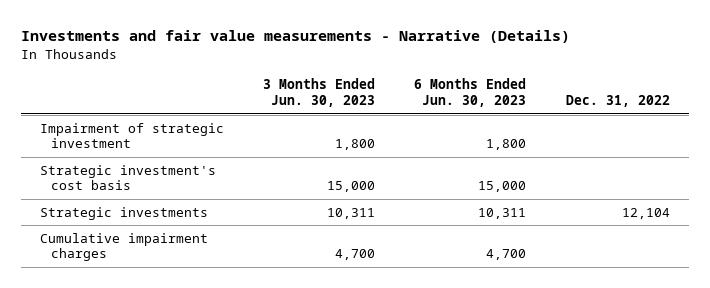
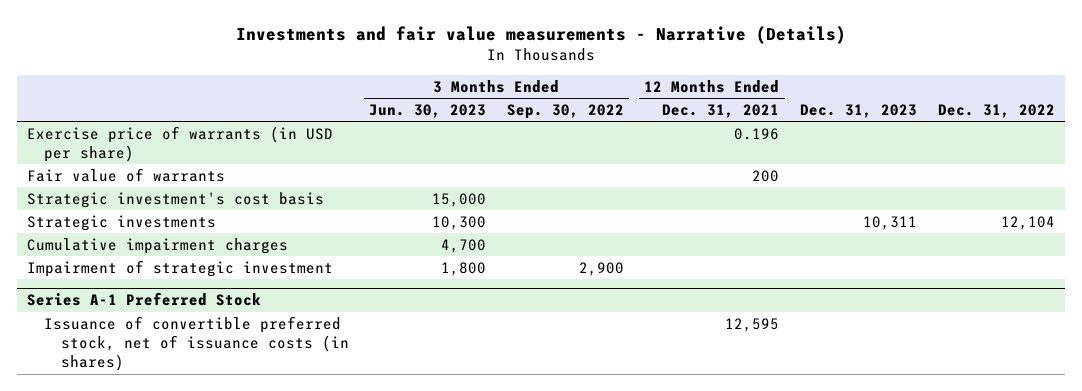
- | 3 Months Ended Jun. 30, 2023 | 6 Months Ended Jun. 30, 2023 | Dec. 31, 2022
+ | 3 Months Ended Jun. 30, 2023 | 3 Months Ended Sep. 30, 2022 | 12 Months Ended Dec. 31, 2021 | Dec. 31, 2023 | Dec. 31, 2022
+ Exercise price of warrants (in USD per share) | | | 0.196 | |
+ Fair value of warrants | | | 200 | |
- Strategic investments | 10,311 | 10,311 | 12,104
+ Strategic investments | 10,300 | | | 10,311 | 12,104
moved down: Impairment of strategic investment | 1,800 | 2,900 | | |
+ Series A-1 Preferred Stock
+ Issuance of convertible preferred stock, net of issuance costs (in shares) | | | 12,595 | |

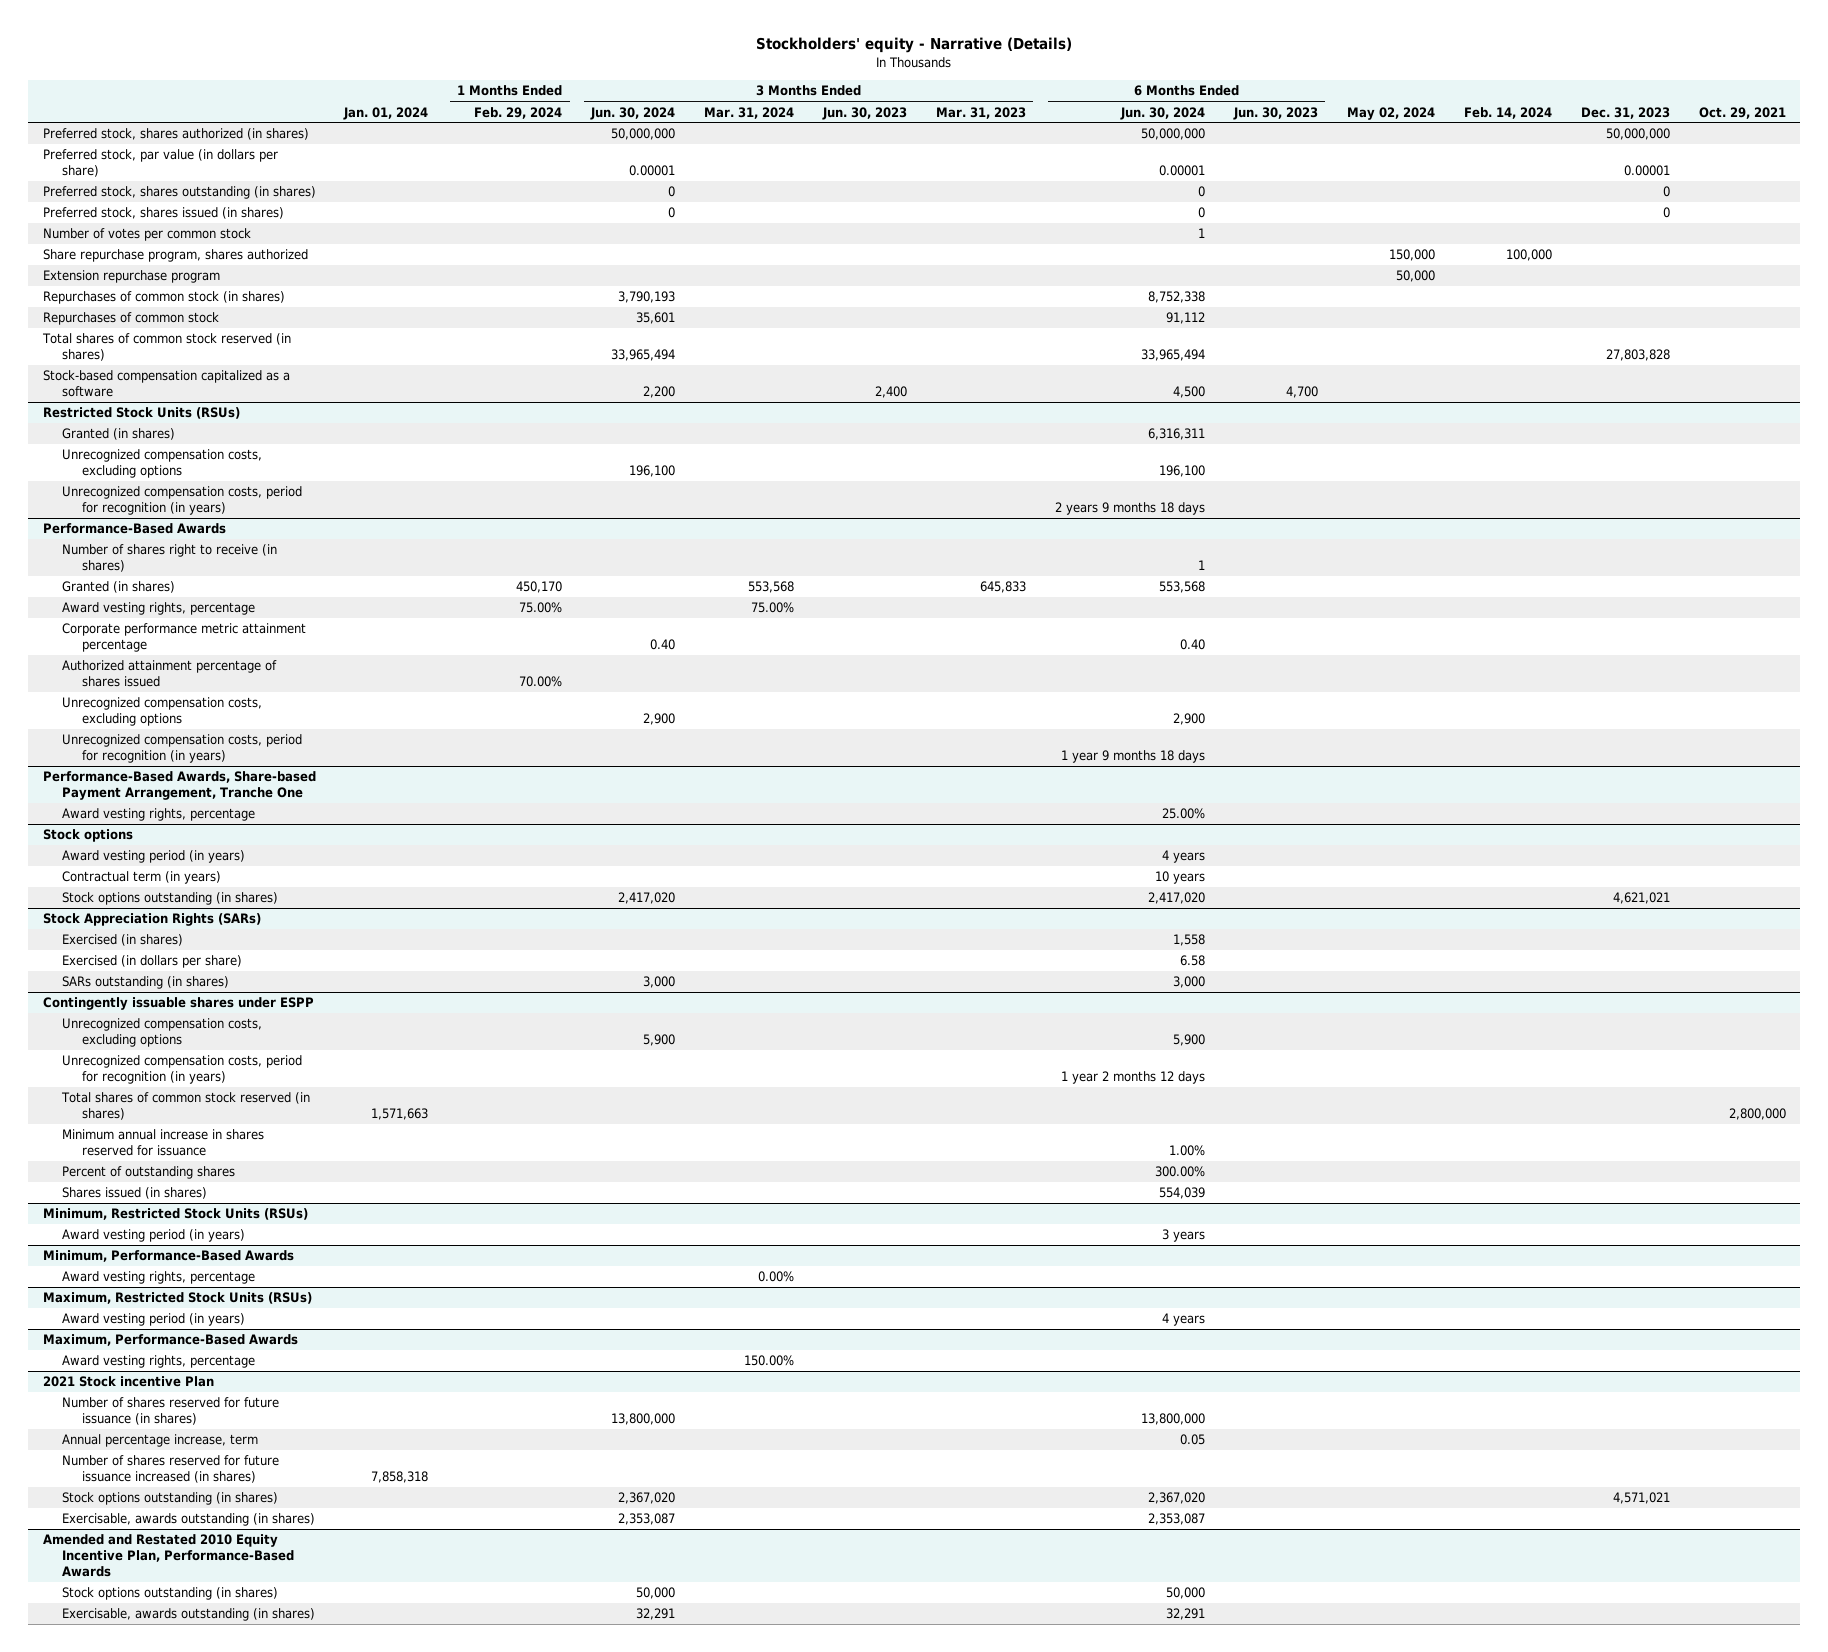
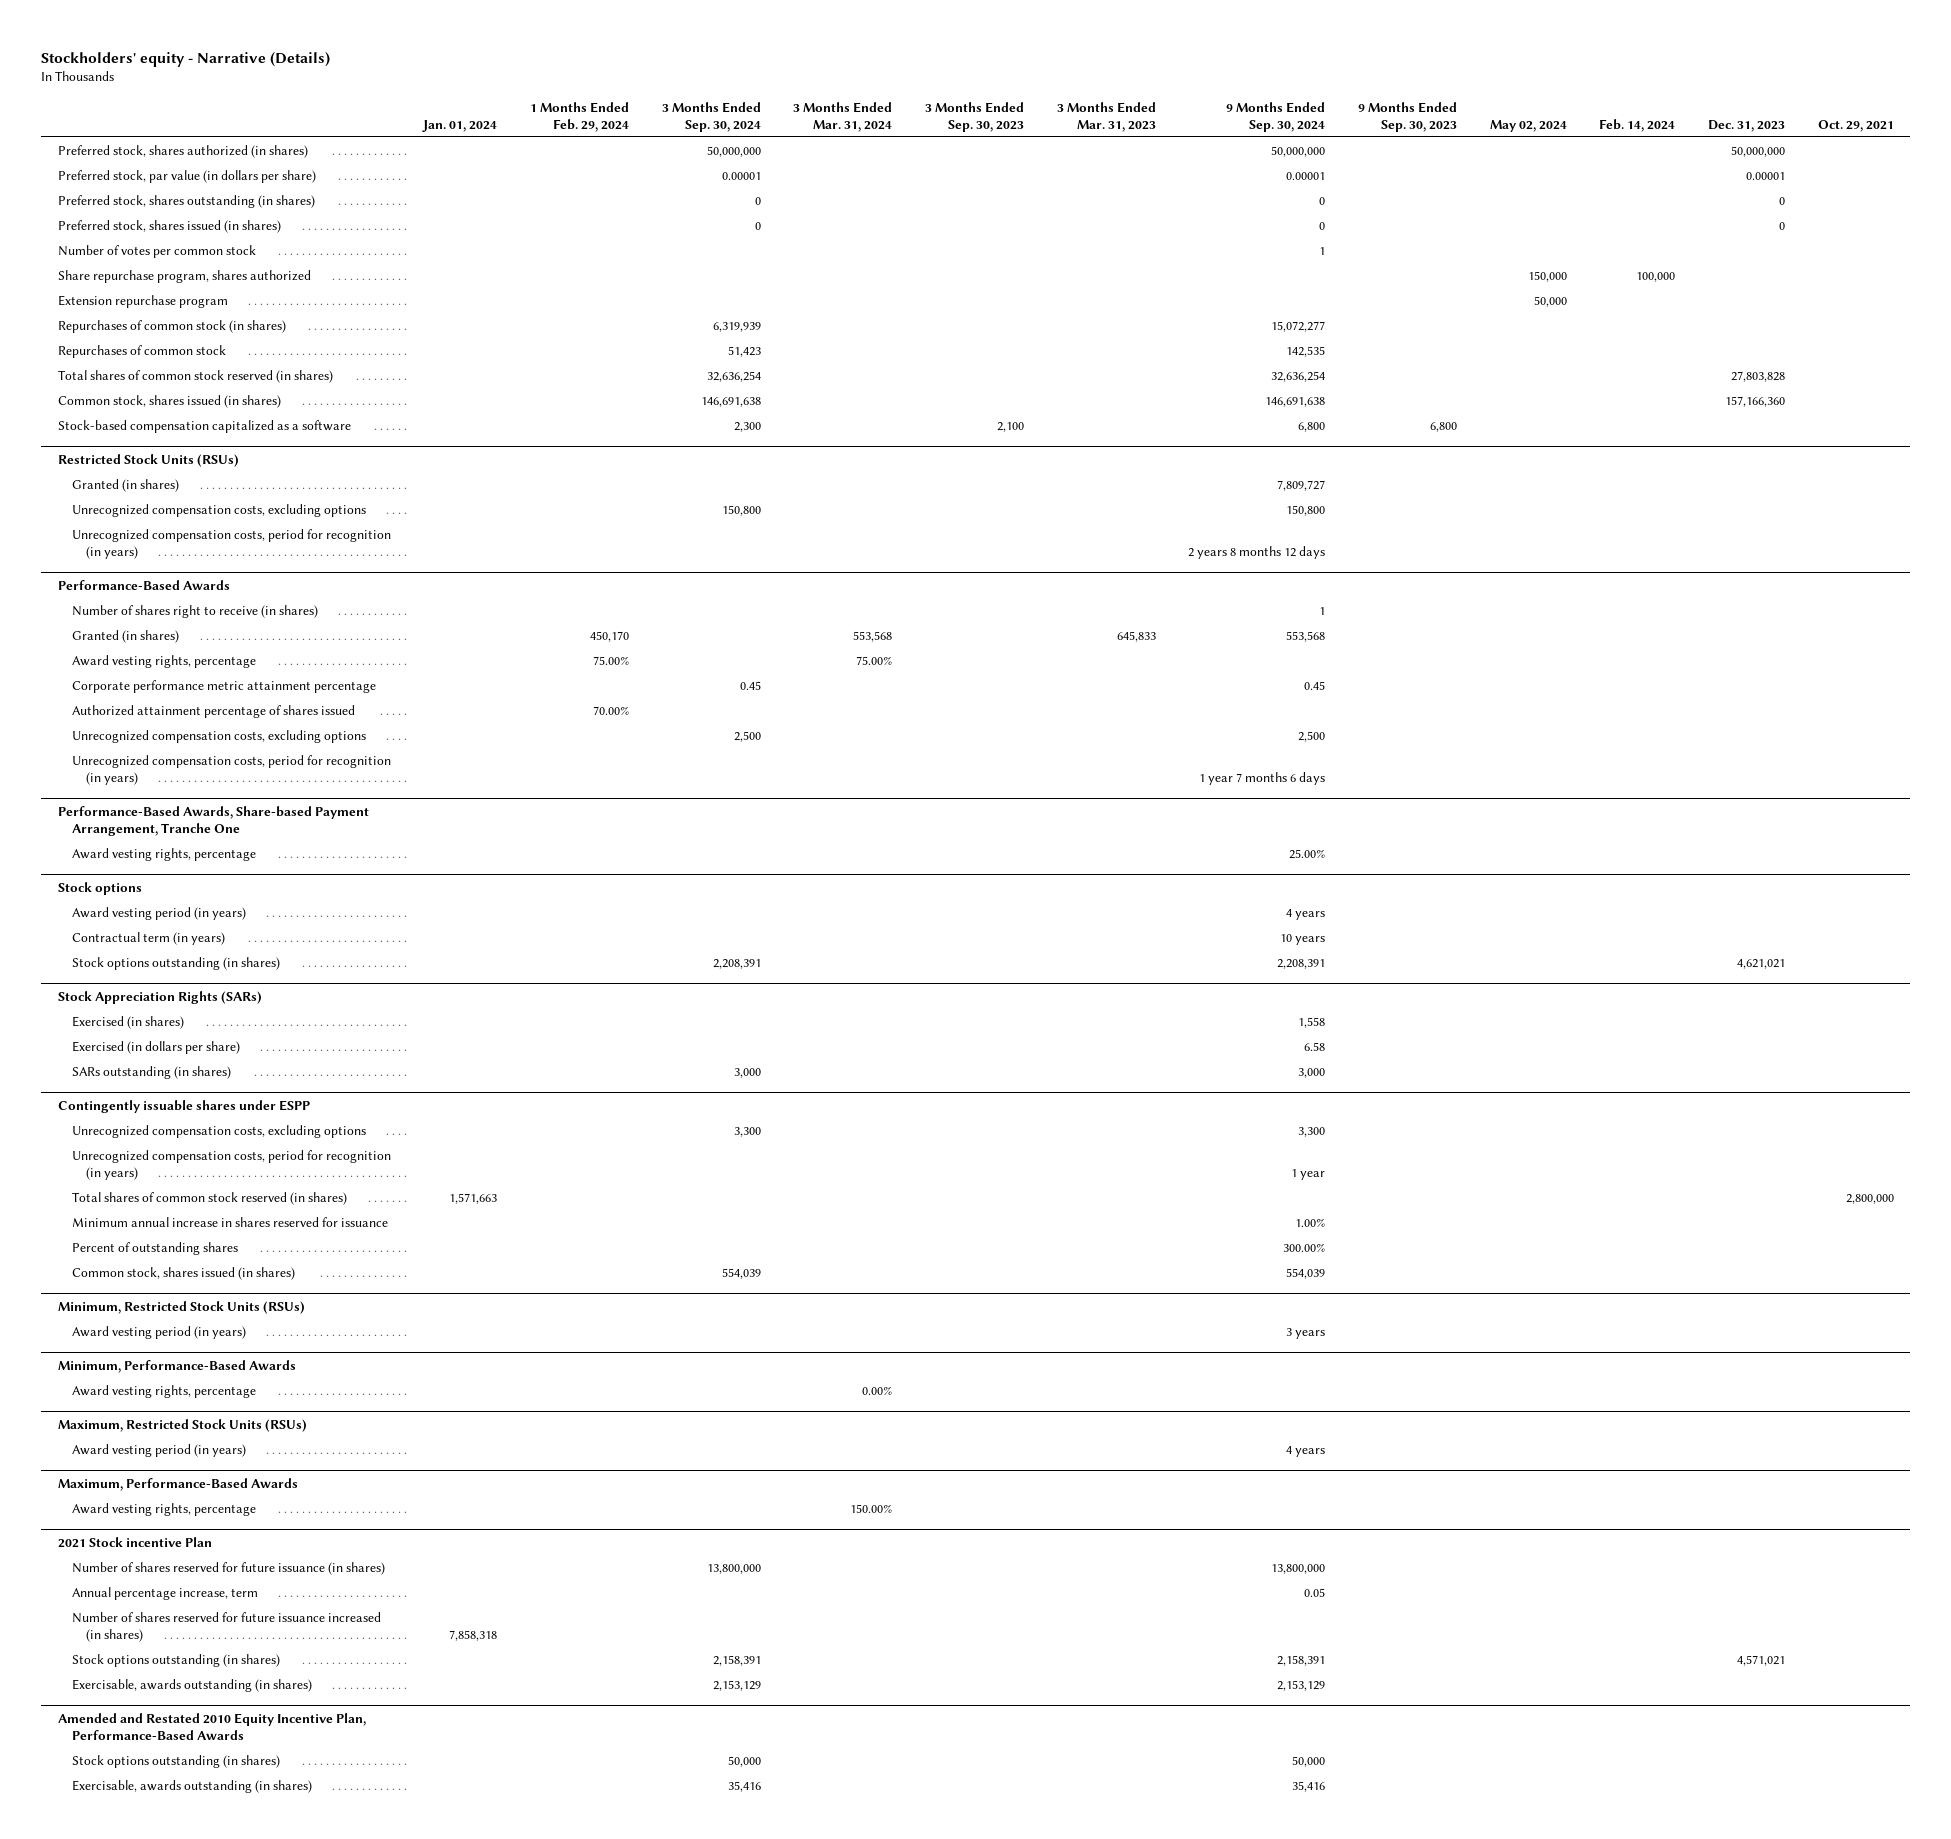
- | Jan. 01, 2024 | 1 Months Ended Feb. 29, 2024 | 3 Months Ended Jun. 30, 2024 | 3 Months Ended Mar. 31, 2024 | 3 Months Ended Jun. 30, 2023 | 3 Months Ended Mar. 31, 2023 | 6 Months Ended Jun. 30, 2024 | 6 Months Ended Jun. 30, 2023 | May 02, 2024 | Feb. 14, 2024 | Dec. 31, 2023 | Oct. 29, 2021
+ | Jan. 01, 2024 | 1 Months Ended Feb. 29, 2024 | 3 Months Ended Sep. 30, 2024 | 3 Months Ended Mar. 31, 2024 | 3 Months Ended Sep. 30, 2023 | 3 Months Ended Mar. 31, 2023 | 9 Months Ended Sep. 30, 2024 | 9 Months Ended Sep. 30, 2023 | May 02, 2024 | Feb. 14, 2024 | Dec. 31, 2023 | Oct. 29, 2021
+ Common stock, shares issued (in shares) | | | 146,691,638 | | | | 146,691,638 | | | | 157,166,360 |
@ Contingently issuable shares under ESPP
- Shares issued (in shares) | | | | | | | 554,039 | | | | |
+ Common stock, shares issued (in shares) | | | 554,039 | | | | 554,039 | | | | |

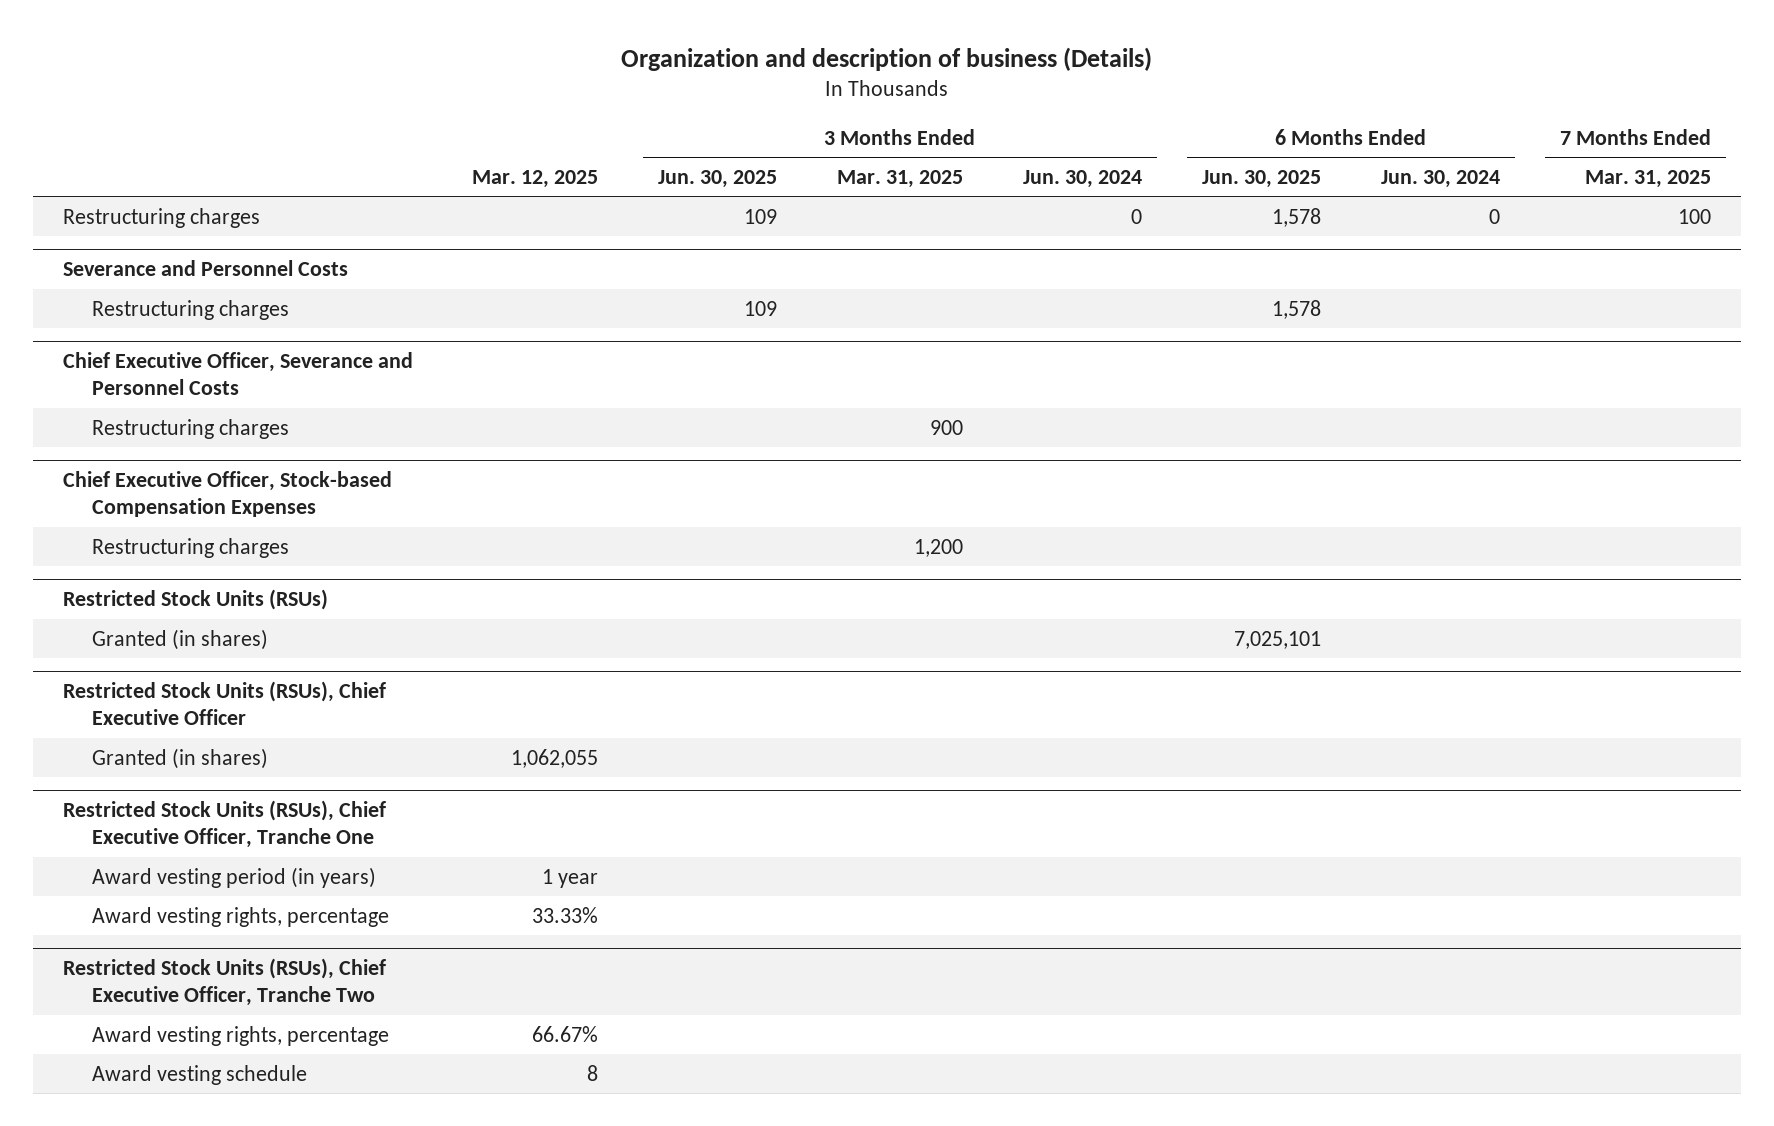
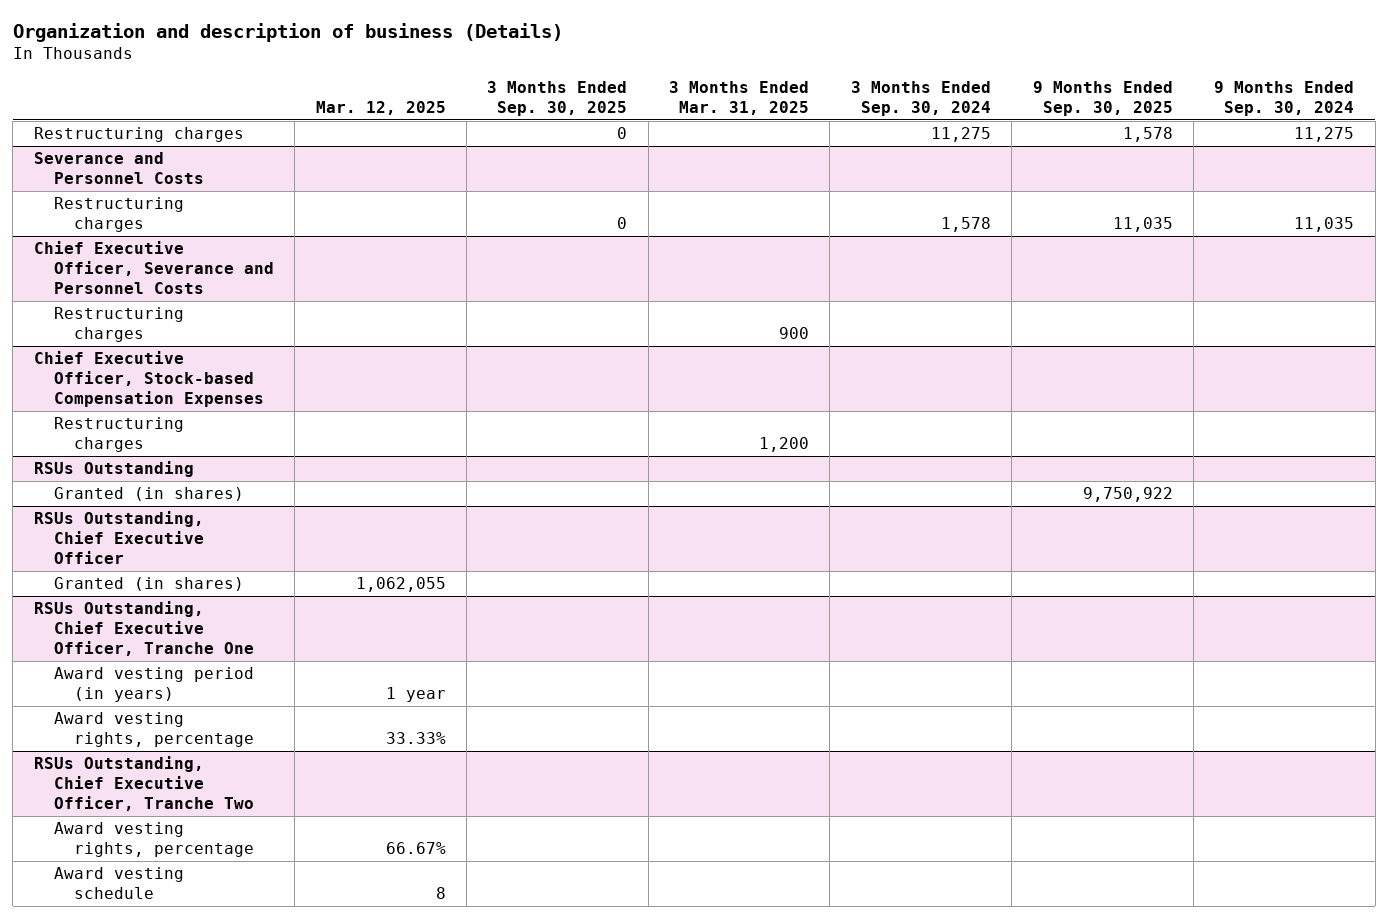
- | Mar. 12, 2025 | 3 Months Ended Jun. 30, 2025 | 3 Months Ended Mar. 31, 2025 | 3 Months Ended Jun. 30, 2024 | 6 Months Ended Jun. 30, 2025 | 6 Months Ended Jun. 30, 2024 | 7 Months Ended Mar. 31, 2025
+ | Mar. 12, 2025 | 3 Months Ended Sep. 30, 2025 | 3 Months Ended Mar. 31, 2025 | 3 Months Ended Sep. 30, 2024 | 9 Months Ended Sep. 30, 2025 | 9 Months Ended Sep. 30, 2024
- Restricted Stock Units (RSUs)
+ RSUs Outstanding
- Restricted Stock Units (RSUs), Chief Executive Officer
+ RSUs Outstanding, Chief Executive Officer
- Restricted Stock Units (RSUs), Chief Executive Officer, Tranche One
+ RSUs Outstanding, Chief Executive Officer, Tranche One
- Restricted Stock Units (RSUs), Chief Executive Officer, Tranche Two
+ RSUs Outstanding, Chief Executive Officer, Tranche Two

